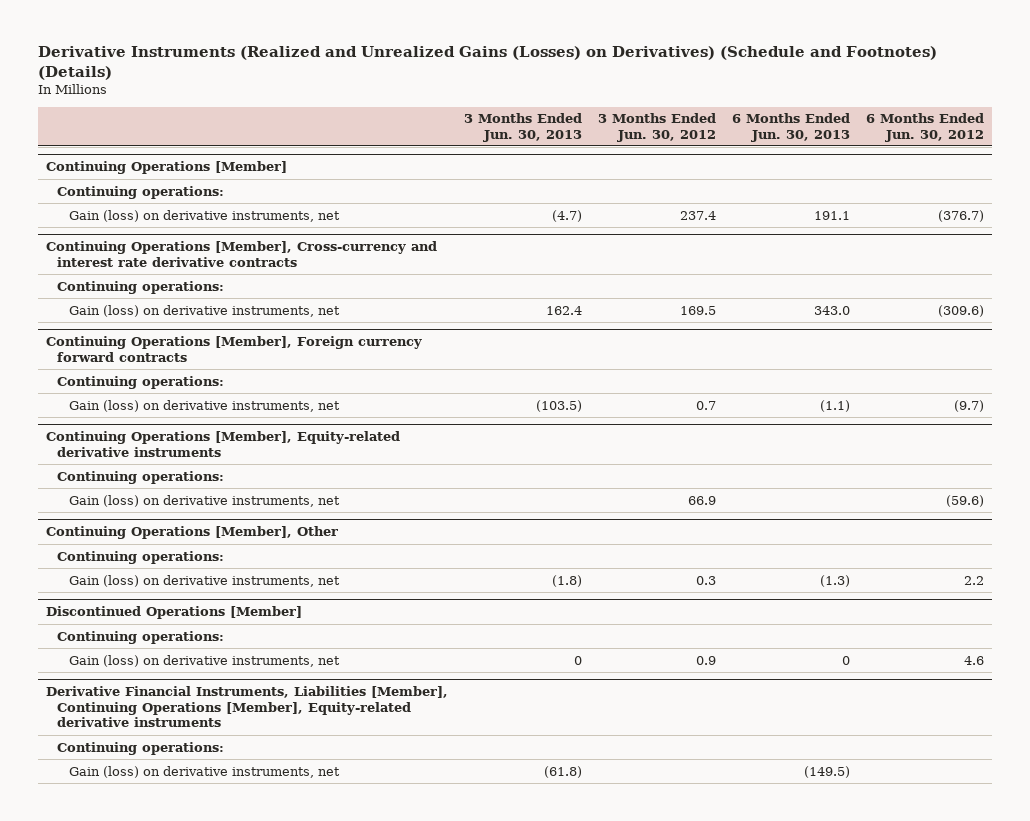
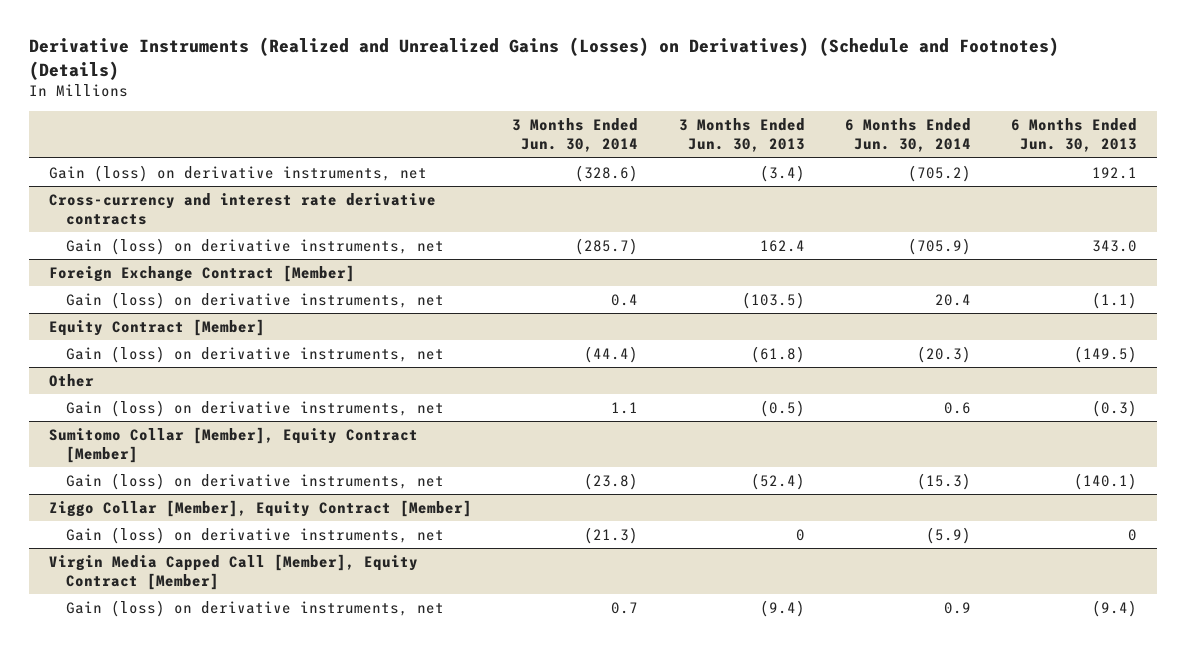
- | 3 Months Ended Jun. 30, 2013 | 3 Months Ended Jun. 30, 2012 | 6 Months Ended Jun. 30, 2013 | 6 Months Ended Jun. 30, 2012
+ | 3 Months Ended Jun. 30, 2014 | 3 Months Ended Jun. 30, 2013 | 6 Months Ended Jun. 30, 2014 | 6 Months Ended Jun. 30, 2013
- Continuing Operations [Member]
- Continuing operations:
- Gain (loss) on derivative instruments, net | (4.7) | 237.4 | 191.1 | (376.7)
- Continuing Operations [Member], Cross-currency and interest rate derivative contracts
- Continuing operations:
+ Gain (loss) on derivative instruments, net | (328.6) | (3.4) | (705.2) | 192.1
+ Cross-currency and interest rate derivative contracts
- Continuing Operations [Member], Foreign currency forward contracts
- Continuing operations:
+ Foreign Exchange Contract [Member]
- Continuing Operations [Member], Equity-related derivative instruments
- Continuing operations:
- Gain (loss) on derivative instruments, net | | 66.9 | | (59.6)
- Continuing Operations [Member], Other
- Continuing operations:
- Gain (loss) on derivative instruments, net | (1.8) | 0.3 | (1.3) | 2.2
- Discontinued Operations [Member]
- Continuing operations:
- Gain (loss) on derivative instruments, net | 0 | 0.9 | 0 | 4.6
- Derivative Financial Instruments, Liabilities [Member], Continuing Operations [Member], Equity-related derivative instruments
- Continuing operations:
+ Equity Contract [Member]
+ Other
+ Gain (loss) on derivative instruments, net | 1.1 | (0.5) | 0.6 | (0.3)
+ Sumitomo Collar [Member], Equity Contract [Member]
+ Gain (loss) on derivative instruments, net | (23.8) | (52.4) | (15.3) | (140.1)
+ Ziggo Collar [Member], Equity Contract [Member]
+ Gain (loss) on derivative instruments, net | (21.3) | 0 | (5.9) | 0
+ Virgin Media Capped Call [Member], Equity Contract [Member]
+ Gain (loss) on derivative instruments, net | 0.7 | (9.4) | 0.9 | (9.4)

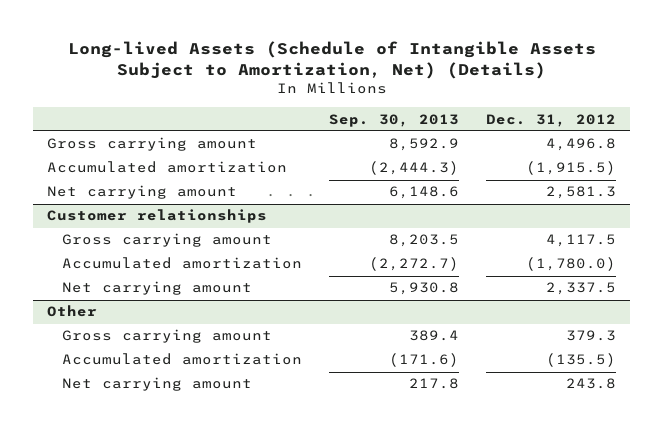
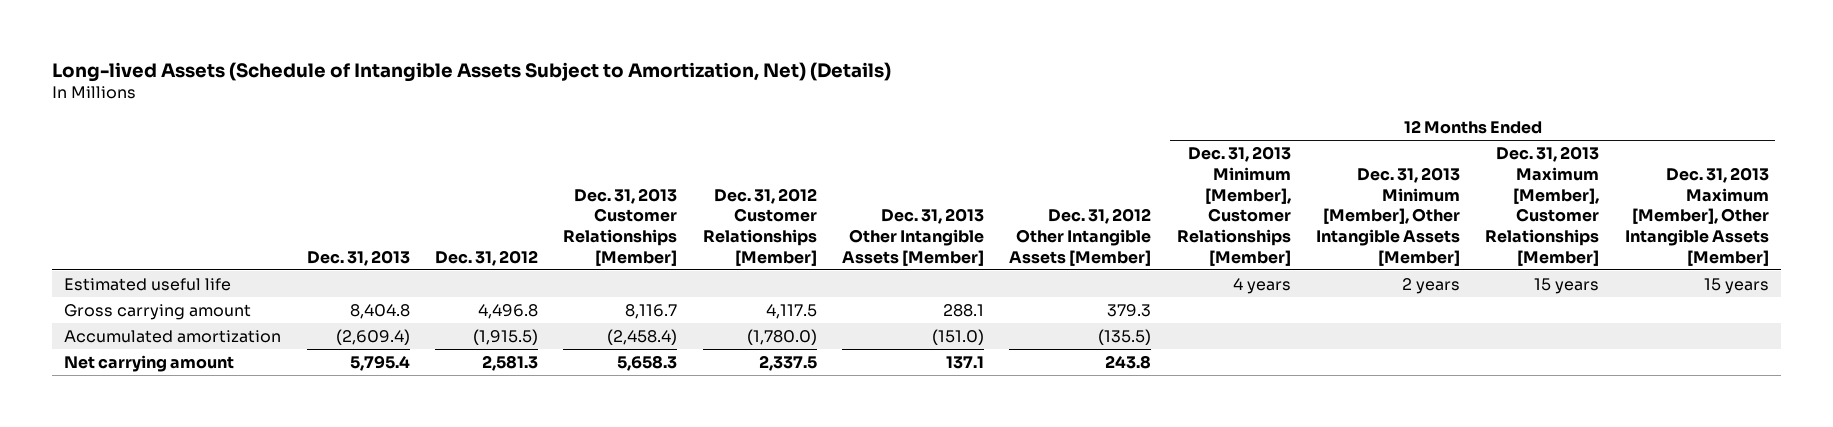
- | Sep. 30, 2013 | Dec. 31, 2012
+ | Dec. 31, 2013 | Dec. 31, 2012 | Dec. 31, 2013 Customer Relationships [Member] | Dec. 31, 2012 Customer Relationships [Member] | Dec. 31, 2013 Other Intangible Assets [Member] | Dec. 31, 2012 Other Intangible Assets [Member] | 12 Months Ended Dec. 31, 2013 Minimum [Member], Customer Relationships [Member] | 12 Months Ended Dec. 31, 2013 Minimum [Member], Other Intangible Assets [Member] | 12 Months Ended Dec. 31, 2013 Maximum [Member], Customer Relationships [Member] | 12 Months Ended Dec. 31, 2013 Maximum [Member], Other Intangible Assets [Member]
+ Estimated useful life | | | | | | | 4 years | 2 years | 15 years | 15 years
- Customer relationships
- Gross carrying amount | 8,203.5 | 4,117.5
- Accumulated amortization | (2,272.7) | (1,780.0)
- Net carrying amount | 5,930.8 | 2,337.5
- Other
- Gross carrying amount | 389.4 | 379.3
- Accumulated amortization | (171.6) | (135.5)
- Net carrying amount | 217.8 | 243.8

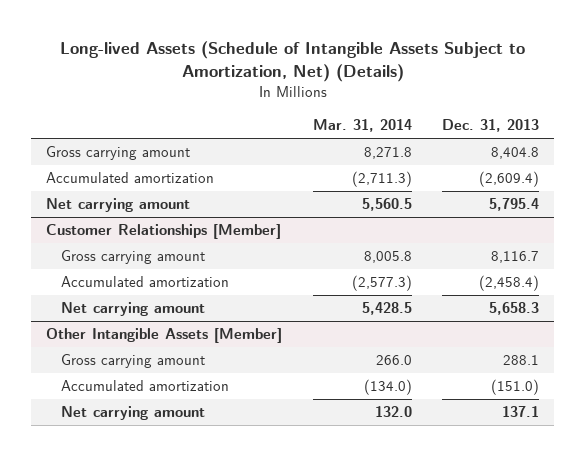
- | Dec. 31, 2013 | Dec. 31, 2012 | Dec. 31, 2013 Customer Relationships [Member] | Dec. 31, 2012 Customer Relationships [Member] | Dec. 31, 2013 Other Intangible Assets [Member] | Dec. 31, 2012 Other Intangible Assets [Member] | 12 Months Ended Dec. 31, 2013 Minimum [Member], Customer Relationships [Member] | 12 Months Ended Dec. 31, 2013 Minimum [Member], Other Intangible Assets [Member] | 12 Months Ended Dec. 31, 2013 Maximum [Member], Customer Relationships [Member] | 12 Months Ended Dec. 31, 2013 Maximum [Member], Other Intangible Assets [Member]
+ | Mar. 31, 2014 | Dec. 31, 2013
- Estimated useful life | | | | | | | 4 years | 2 years | 15 years | 15 years
+ Customer Relationships [Member]
+ Gross carrying amount | 8,005.8 | 8,116.7
+ Accumulated amortization | (2,577.3) | (2,458.4)
+ Net carrying amount | 5,428.5 | 5,658.3
+ Other Intangible Assets [Member]
+ Gross carrying amount | 266.0 | 288.1
+ Accumulated amortization | (134.0) | (151.0)
+ Net carrying amount | 132.0 | 137.1

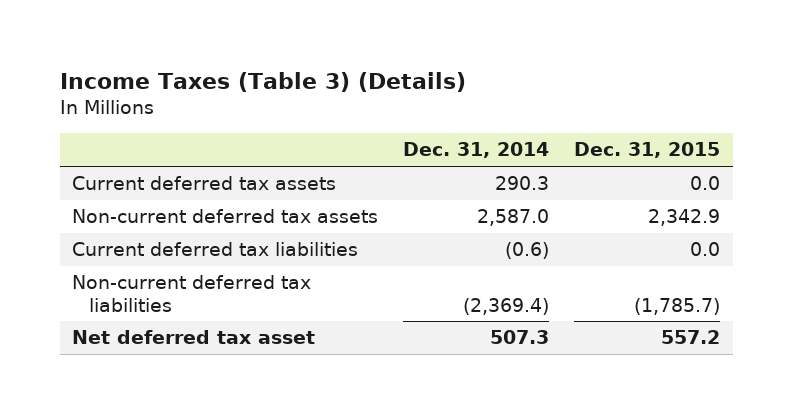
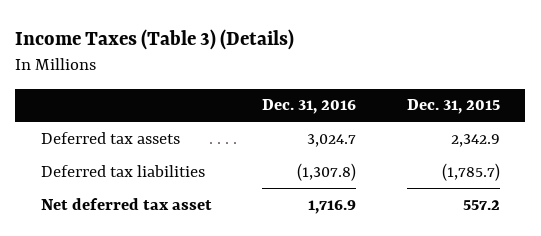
- | Dec. 31, 2014 | Dec. 31, 2015
+ | Dec. 31, 2016 | Dec. 31, 2015
- Current deferred tax assets | 290.3 | 0.0
- Non-current deferred tax assets | 2,587.0 | 2,342.9
- Current deferred tax liabilities | (0.6) | 0.0
- Non-current deferred tax liabilities | (2,369.4) | (1,785.7)
+ Deferred tax assets | 3,024.7 | 2,342.9
+ Deferred tax liabilities | (1,307.8) | (1,785.7)

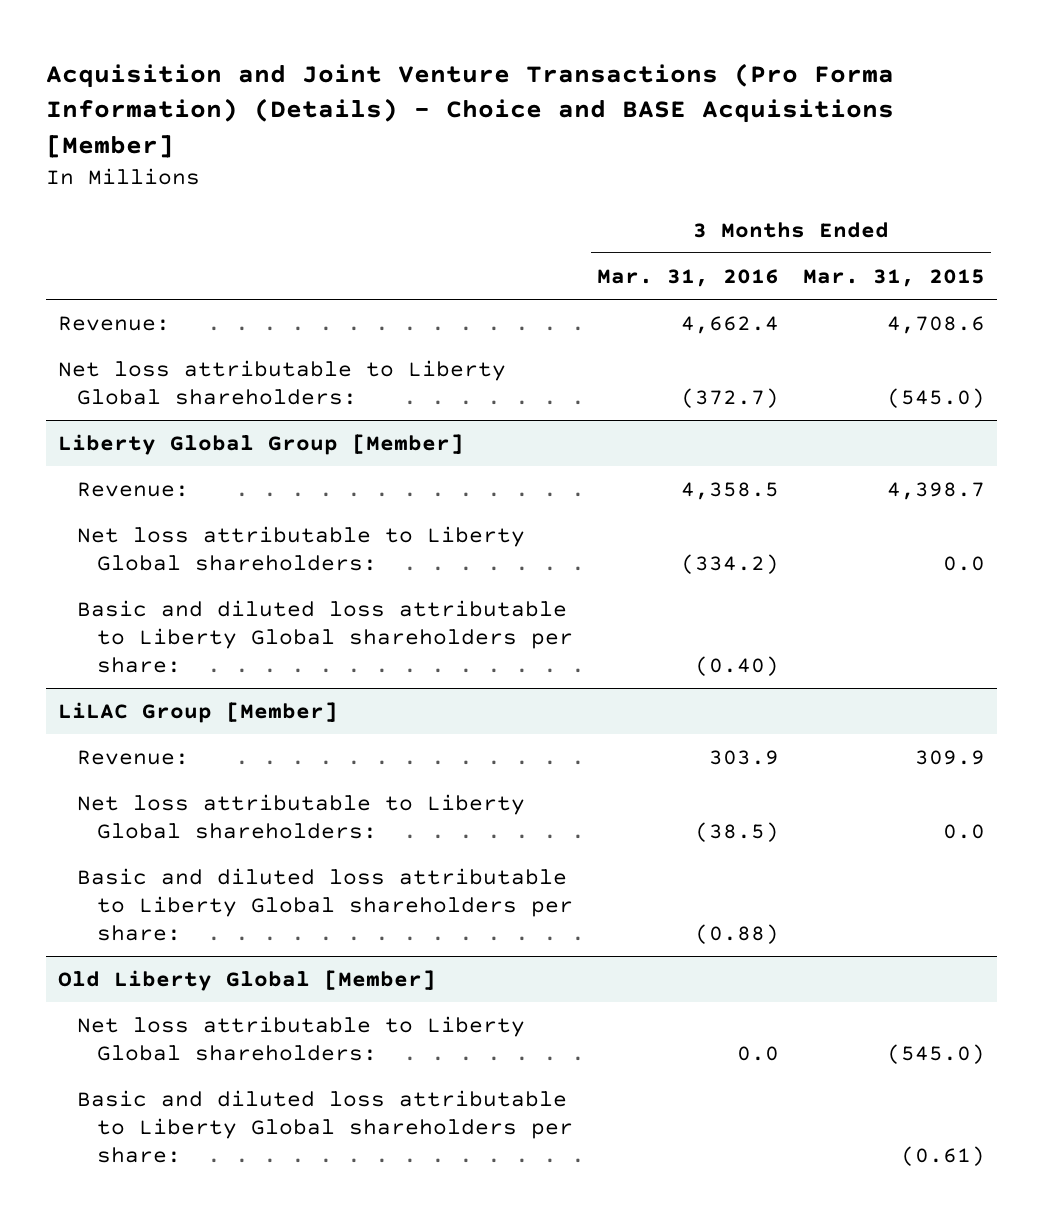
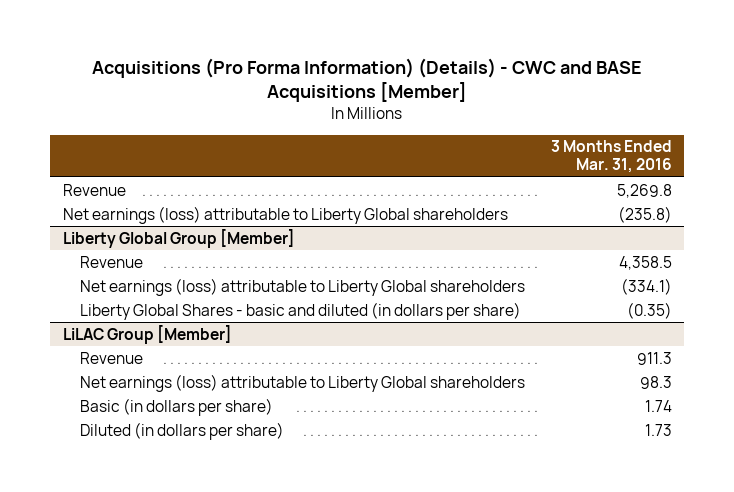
- Acquisition and Joint Venture Transactions (Pro Forma Information) (Details) - Choice and BASE Acquisitions [Member]
+ Acquisitions (Pro Forma Information) (Details) - CWC and BASE Acquisitions [Member]
- | 3 Months Ended Mar. 31, 2016 | 3 Months Ended Mar. 31, 2015
+ | 3 Months Ended Mar. 31, 2016
- Revenue: | 4,662.4 | 4,708.6
- Net loss attributable to Liberty Global shareholders: | (372.7) | (545.0)
+ Revenue | 5,269.8
+ Net earnings (loss) attributable to Liberty Global shareholders | (235.8)
@ Liberty Global Group [Member]
- Revenue: | 4,358.5 | 4,398.7
- Net loss attributable to Liberty Global shareholders: | (334.2) | 0.0
- Basic and diluted loss attributable to Liberty Global shareholders per share: | (0.40) |
+ Revenue | 4,358.5
+ Net earnings (loss) attributable to Liberty Global shareholders | (334.1)
+ Liberty Global Shares - basic and diluted (in dollars per share) | (0.35)
@ LiLAC Group [Member]
- Revenue: | 303.9 | 309.9
- Net loss attributable to Liberty Global shareholders: | (38.5) | 0.0
- Basic and diluted loss attributable to Liberty Global shareholders per share: | (0.88) |
- Old Liberty Global [Member]
- Net loss attributable to Liberty Global shareholders: | 0.0 | (545.0)
- Basic and diluted loss attributable to Liberty Global shareholders per share: | | (0.61)
@ LiLAC Group [Member]
+ Revenue | 911.3
+ Net earnings (loss) attributable to Liberty Global shareholders | 98.3
+ Basic (in dollars per share) | 1.74
+ Diluted (in dollars per share) | 1.73

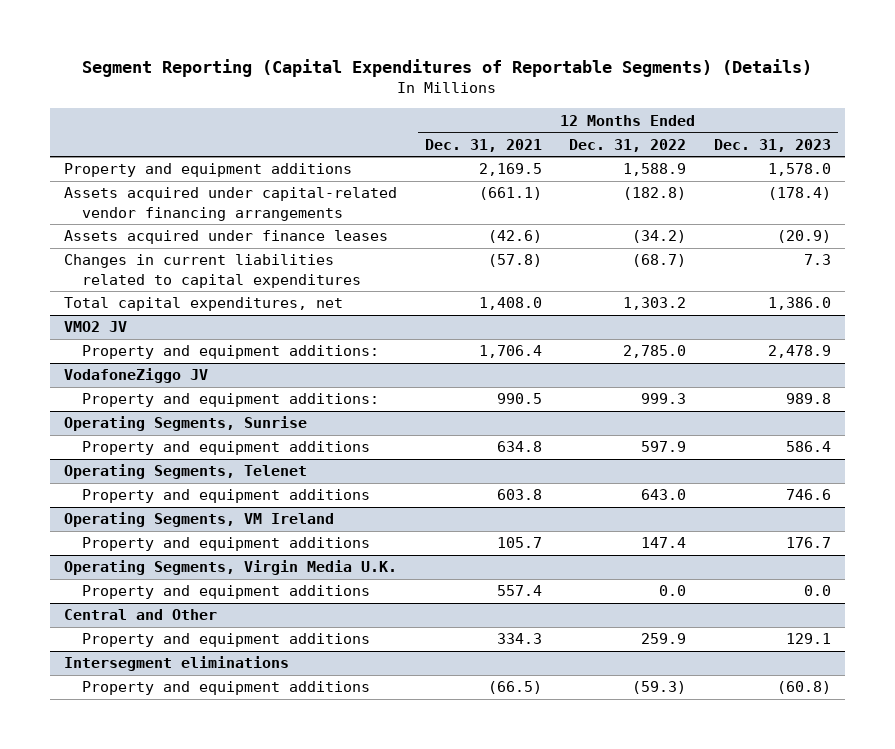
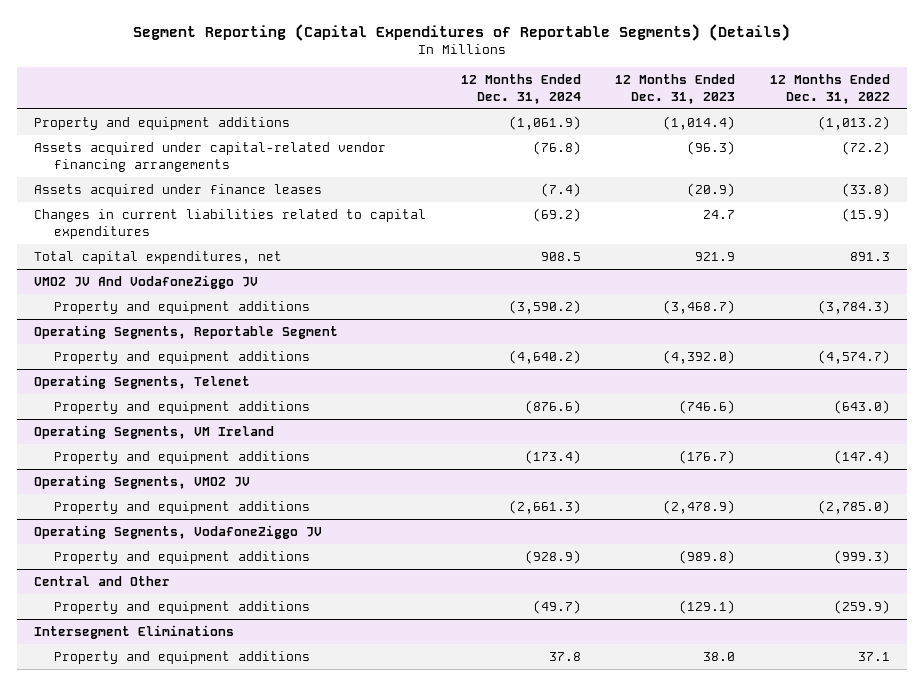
- | 12 Months Ended Dec. 31, 2021 | 12 Months Ended Dec. 31, 2022 | 12 Months Ended Dec. 31, 2023
+ | 12 Months Ended Dec. 31, 2024 | 12 Months Ended Dec. 31, 2023 | 12 Months Ended Dec. 31, 2022
- Property and equipment additions | 2,169.5 | 1,588.9 | 1,578.0
- Assets acquired under capital-related vendor financing arrangements | (661.1) | (182.8) | (178.4)
- Assets acquired under finance leases | (42.6) | (34.2) | (20.9)
- Changes in current liabilities related to capital expenditures | (57.8) | (68.7) | 7.3
- Total capital expenditures, net | 1,408.0 | 1,303.2 | 1,386.0
- VMO2 JV
- Property and equipment additions: | 1,706.4 | 2,785.0 | 2,478.9
- VodafoneZiggo JV
- Property and equipment additions: | 990.5 | 999.3 | 989.8
- Operating Segments, Sunrise
- Property and equipment additions | 634.8 | 597.9 | 586.4
+ Property and equipment additions | (1,061.9) | (1,014.4) | (1,013.2)
+ Assets acquired under capital-related vendor financing arrangements | (76.8) | (96.3) | (72.2)
+ Assets acquired under finance leases | (7.4) | (20.9) | (33.8)
+ Changes in current liabilities related to capital expenditures | (69.2) | 24.7 | (15.9)
+ Total capital expenditures, net | 908.5 | 921.9 | 891.3
+ VMO2 JV And VodafoneZiggo JV
+ Property and equipment additions | (3,590.2) | (3,468.7) | (3,784.3)
+ Operating Segments, Reportable Segment
+ Property and equipment additions | (4,640.2) | (4,392.0) | (4,574.7)
@ Operating Segments, Telenet
- Property and equipment additions | 603.8 | 643.0 | 746.6
+ Property and equipment additions | (876.6) | (746.6) | (643.0)
@ Operating Segments, VM Ireland
- Property and equipment additions | 105.7 | 147.4 | 176.7
- Operating Segments, Virgin Media U.K.
- Property and equipment additions | 557.4 | 0.0 | 0.0
@ Operating Segments, VM Ireland
+ Property and equipment additions | (173.4) | (176.7) | (147.4)
+ Operating Segments, VMO2 JV
+ Property and equipment additions | (2,661.3) | (2,478.9) | (2,785.0)
+ Operating Segments, VodafoneZiggo JV
+ Property and equipment additions | (928.9) | (989.8) | (999.3)
@ Central and Other
- Property and equipment additions | 334.3 | 259.9 | 129.1
- Intersegment eliminations
- Property and equipment additions | (66.5) | (59.3) | (60.8)
@ Central and Other
+ Property and equipment additions | (49.7) | (129.1) | (259.9)
+ Intersegment Eliminations
+ Property and equipment additions | 37.8 | 38.0 | 37.1

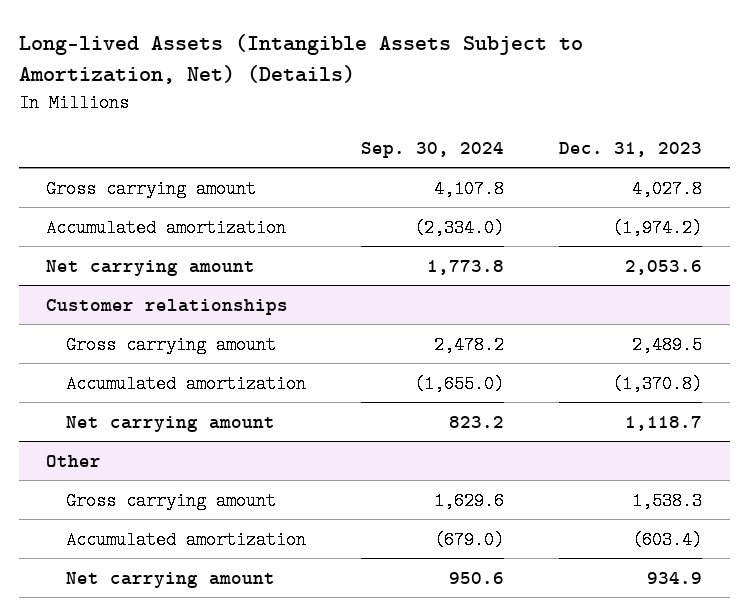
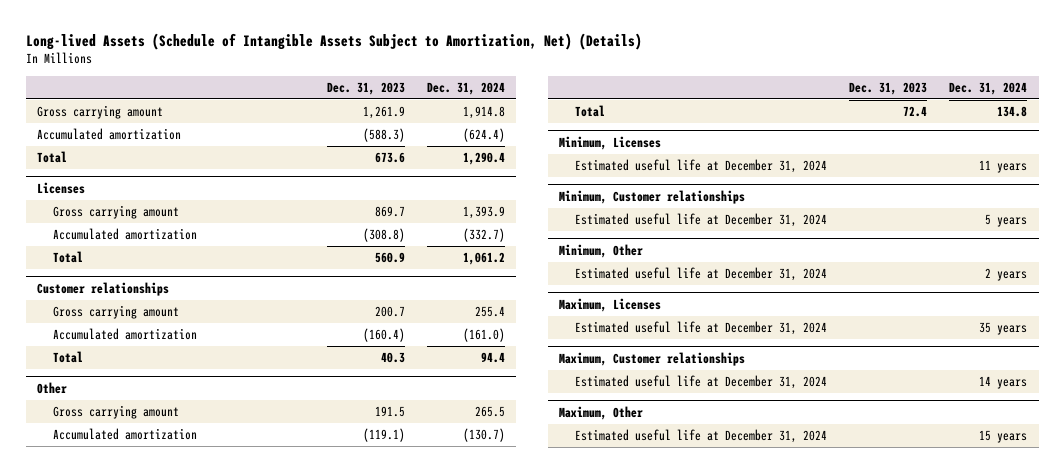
- Long-lived Assets (Intangible Assets Subject to Amortization, Net) (Details)
+ Long-lived Assets (Schedule of Intangible Assets Subject to Amortization, Net) (Details)
- | Sep. 30, 2024 | Dec. 31, 2023
+ | Dec. 31, 2023 | Dec. 31, 2024
- Gross carrying amount | 4,107.8 | 4,027.8
- Accumulated amortization | (2,334.0) | (1,974.2)
- Net carrying amount | 1,773.8 | 2,053.6
+ Gross carrying amount | 1,261.9 | 1,914.8
+ Accumulated amortization | (588.3) | (624.4)
+ Total | 673.6 | 1,290.4
+ Licenses
+ Gross carrying amount | 869.7 | 1,393.9
+ Accumulated amortization | (308.8) | (332.7)
+ Total | 560.9 | 1,061.2
@ Customer relationships
- Gross carrying amount | 2,478.2 | 2,489.5
- Accumulated amortization | (1,655.0) | (1,370.8)
- Net carrying amount | 823.2 | 1,118.7
+ Gross carrying amount | 200.7 | 255.4
+ Accumulated amortization | (160.4) | (161.0)
+ Total | 40.3 | 94.4
@ Other
- Gross carrying amount | 1,629.6 | 1,538.3
- Accumulated amortization | (679.0) | (603.4)
- Net carrying amount | 950.6 | 934.9
+ Gross carrying amount | 191.5 | 265.5
+ Accumulated amortization | (119.1) | (130.7)
+ Total | 72.4 | 134.8
+ Minimum, Licenses
+ Estimated useful life at December 31, 2024 | | 11 years
+ Minimum, Customer relationships
+ Estimated useful life at December 31, 2024 | | 5 years
+ Minimum, Other
+ Estimated useful life at December 31, 2024 | | 2 years
+ Maximum, Licenses
+ Estimated useful life at December 31, 2024 | | 35 years
+ Maximum, Customer relationships
+ Estimated useful life at December 31, 2024 | | 14 years
+ Maximum, Other
+ Estimated useful life at December 31, 2024 | | 15 years

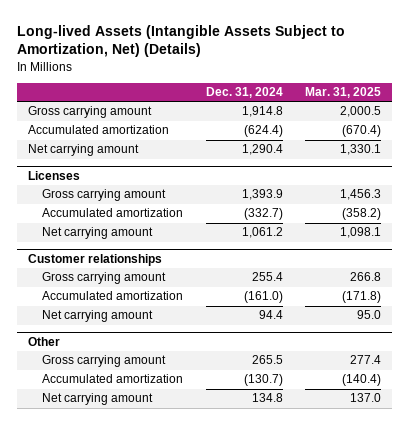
- Long-lived Assets (Schedule of Intangible Assets Subject to Amortization, Net) (Details)
+ Long-lived Assets (Intangible Assets Subject to Amortization, Net) (Details)
- | Dec. 31, 2023 | Dec. 31, 2024
+ | Dec. 31, 2024 | Mar. 31, 2025
- Total | 673.6 | 1,290.4
+ Net carrying amount | 1,290.4 | 1,330.1
@ Licenses
- Total | 560.9 | 1,061.2
+ Net carrying amount | 1,061.2 | 1,098.1
@ Customer relationships
- Total | 40.3 | 94.4
+ Net carrying amount | 94.4 | 95.0
@ Other
- Total | 72.4 | 134.8
- Minimum, Licenses
- Estimated useful life at December 31, 2024 | | 11 years
- Minimum, Customer relationships
- Estimated useful life at December 31, 2024 | | 5 years
- Minimum, Other
- Estimated useful life at December 31, 2024 | | 2 years
- Maximum, Licenses
- Estimated useful life at December 31, 2024 | | 35 years
- Maximum, Customer relationships
- Estimated useful life at December 31, 2024 | | 14 years
- Maximum, Other
- Estimated useful life at December 31, 2024 | | 15 years
@ Other
+ Net carrying amount | 134.8 | 137.0

